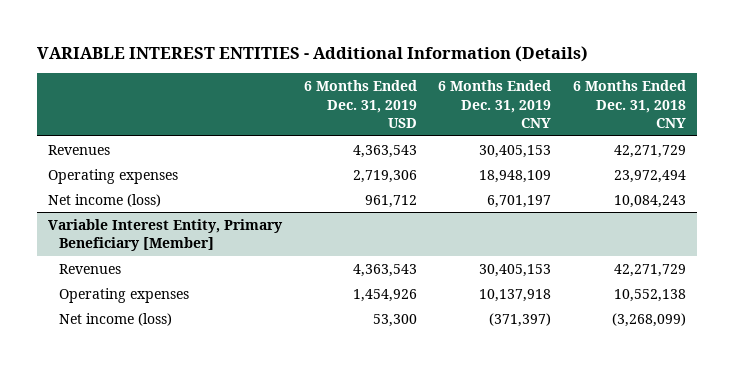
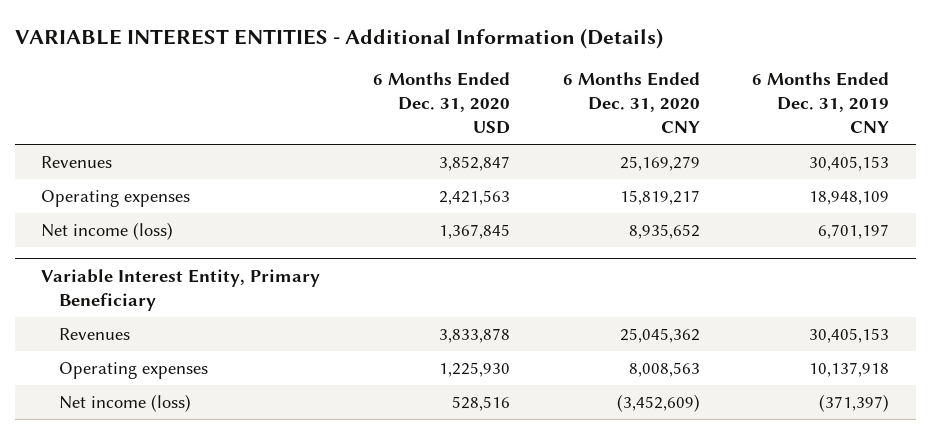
- | 6 Months Ended Dec. 31, 2019 USD | 6 Months Ended Dec. 31, 2019 CNY | 6 Months Ended Dec. 31, 2018 CNY
+ | 6 Months Ended Dec. 31, 2020 USD | 6 Months Ended Dec. 31, 2020 CNY | 6 Months Ended Dec. 31, 2019 CNY
- Variable Interest Entity, Primary Beneficiary [Member]
+ Variable Interest Entity, Primary Beneficiary

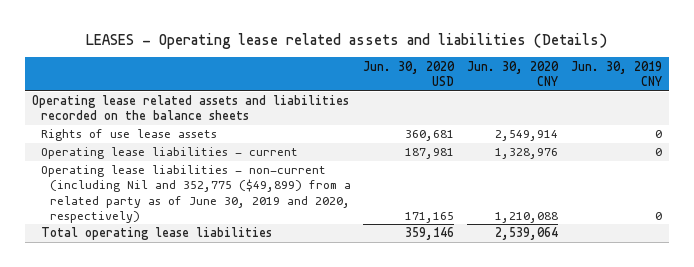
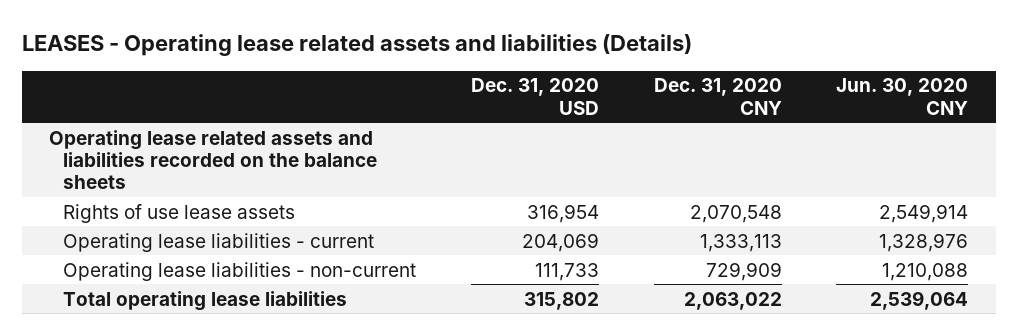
- | Jun. 30, 2020 USD | Jun. 30, 2020 CNY | Jun. 30, 2019 CNY
+ | Dec. 31, 2020 USD | Dec. 31, 2020 CNY | Jun. 30, 2020 CNY
- Operating lease liabilities - non-current (including Nil and 352,775 ($49,899) from a related party as of June 30, 2019 and 2020, respectively) | 171,165 | 1,210,088 | 0
+ Operating lease liabilities - non-current | 111,733 | 729,909 | 1,210,088

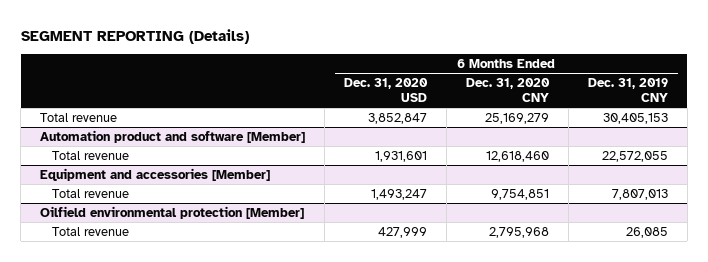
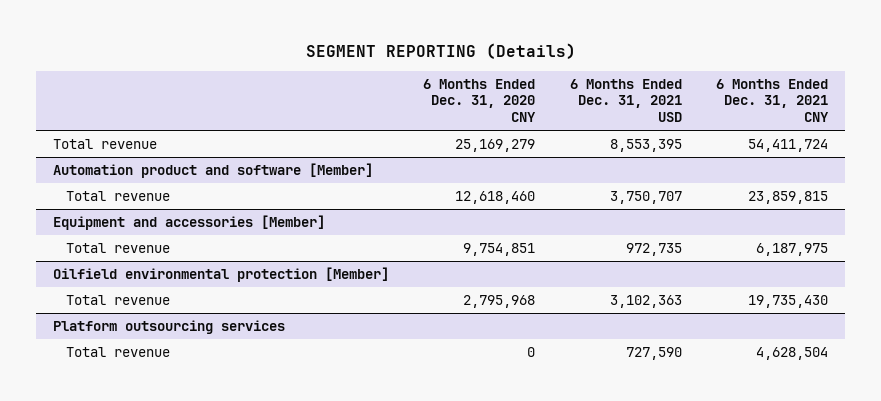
- | 6 Months Ended Dec. 31, 2020 USD | 6 Months Ended Dec. 31, 2020 CNY | 6 Months Ended Dec. 31, 2019 CNY
+ | 6 Months Ended Dec. 31, 2020 CNY | 6 Months Ended Dec. 31, 2021 USD | 6 Months Ended Dec. 31, 2021 CNY
+ Platform outsourcing services
+ Total revenue | 0 | 727,590 | 4,628,504

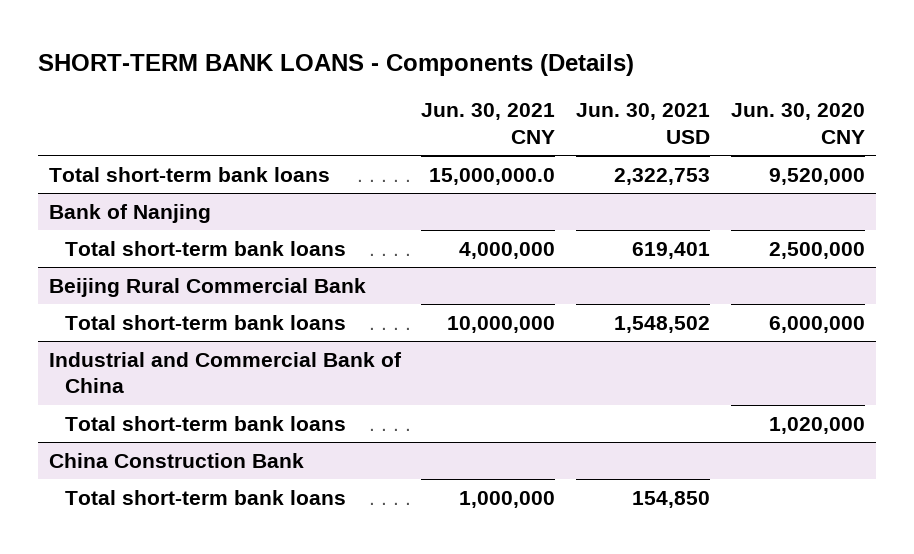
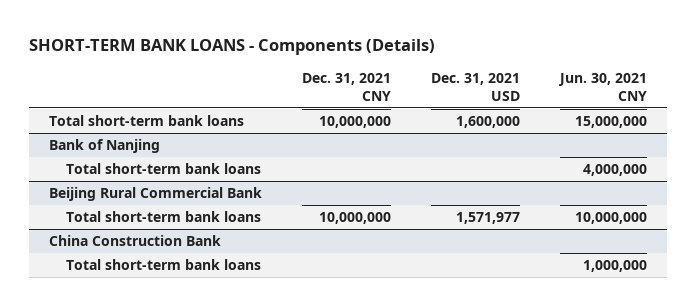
- | Jun. 30, 2021 CNY | Jun. 30, 2021 USD | Jun. 30, 2020 CNY
+ | Dec. 31, 2021 CNY | Dec. 31, 2021 USD | Jun. 30, 2021 CNY
- Total short-term bank loans | 15,000,000.0 | 2,322,753 | 9,520,000
+ Total short-term bank loans | 10,000,000 | 1,600,000 | 15,000,000
- Industrial and Commercial Bank of China
- Total short-term bank loans | | | 1,020,000

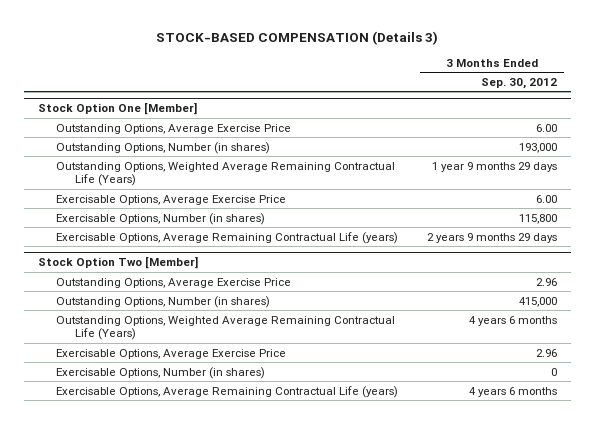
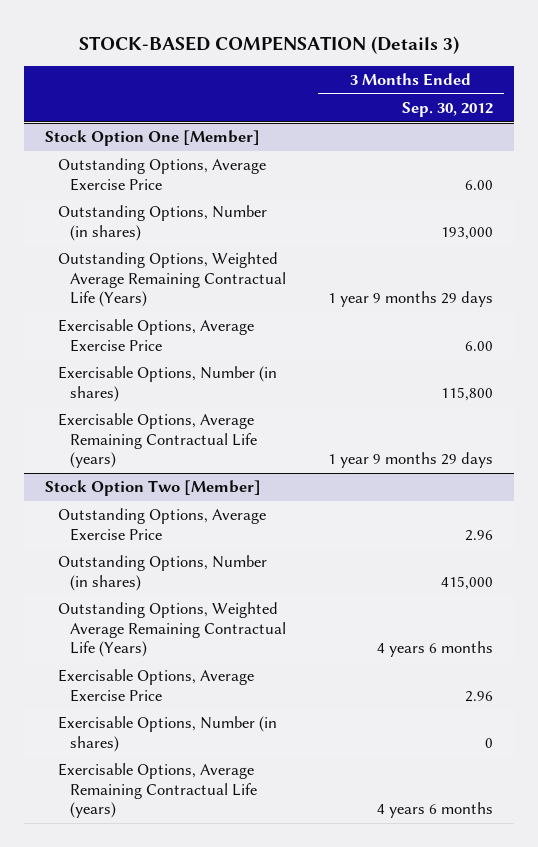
@ Stock Option One [Member]
- Exercisable Options, Average Remaining Contractual Life (years) | 2 years 9 months 29 days
+ Exercisable Options, Average Remaining Contractual Life (years) | 1 year 9 months 29 days

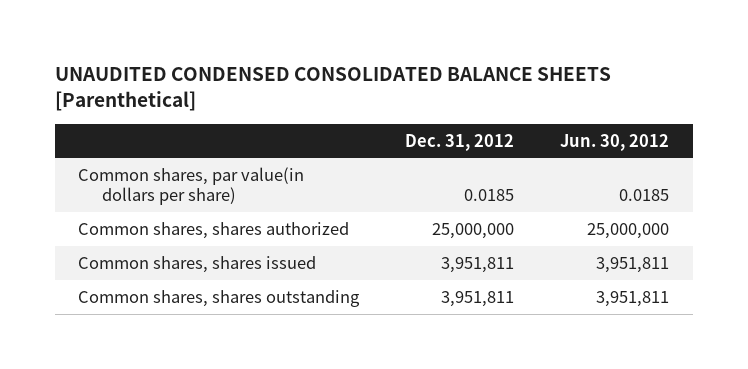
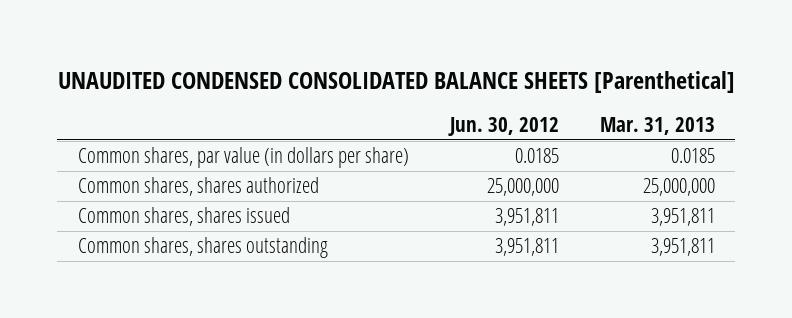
- | Dec. 31, 2012 | Jun. 30, 2012
+ | Jun. 30, 2012 | Mar. 31, 2013
- Common shares, par value(in dollars per share) | 0.0185 | 0.0185
+ Common shares, par value (in dollars per share) | 0.0185 | 0.0185

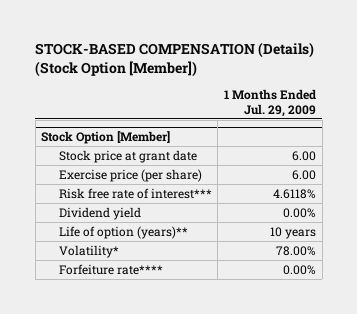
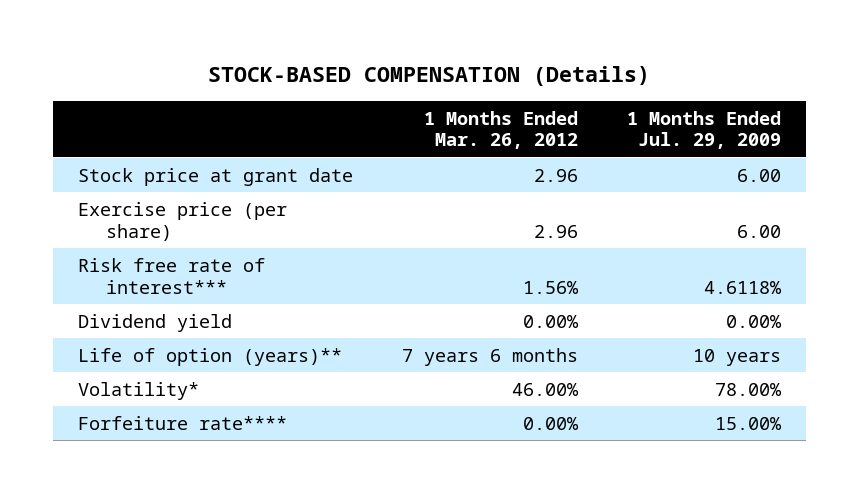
- STOCK-BASED COMPENSATION (Details) (Stock Option [Member])
+ STOCK-BASED COMPENSATION (Details)
- | 1 Months Ended Jul. 29, 2009
+ | 1 Months Ended Mar. 26, 2012 | 1 Months Ended Jul. 29, 2009
- Stock Option [Member]
- Forfeiture rate**** | 0.00%
+ Forfeiture rate**** | 0.00% | 15.00%

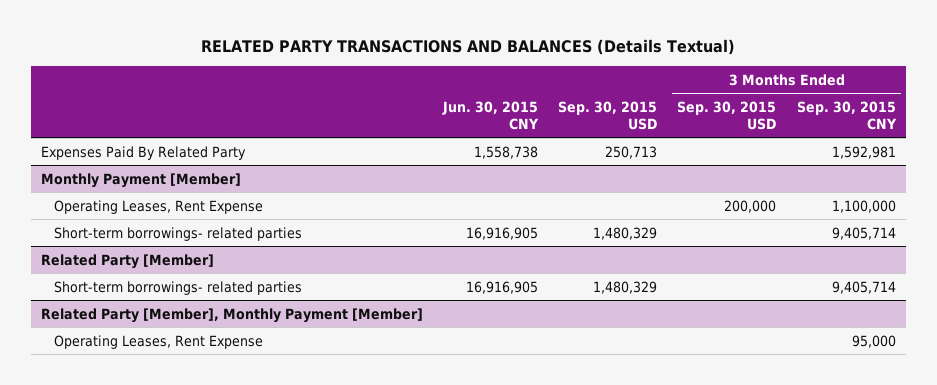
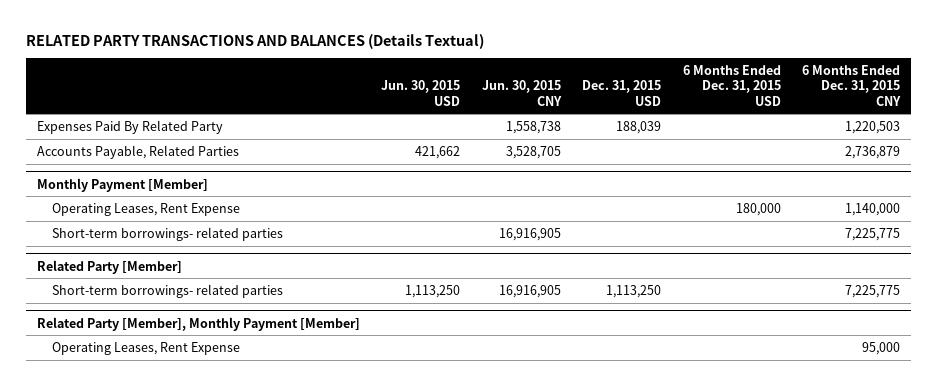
- | Jun. 30, 2015 CNY | Sep. 30, 2015 USD | 3 Months Ended Sep. 30, 2015 USD | 3 Months Ended Sep. 30, 2015 CNY
+ | Jun. 30, 2015 USD | Jun. 30, 2015 CNY | Dec. 31, 2015 USD | 6 Months Ended Dec. 31, 2015 USD | 6 Months Ended Dec. 31, 2015 CNY
+ Accounts Payable, Related Parties | 421,662 | 3,528,705 | | | 2,736,879

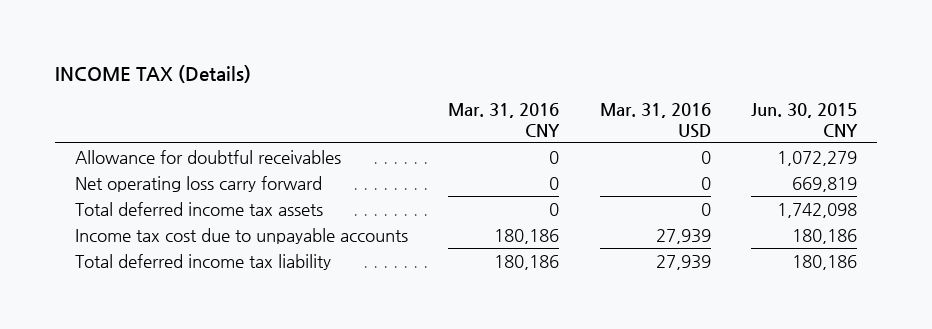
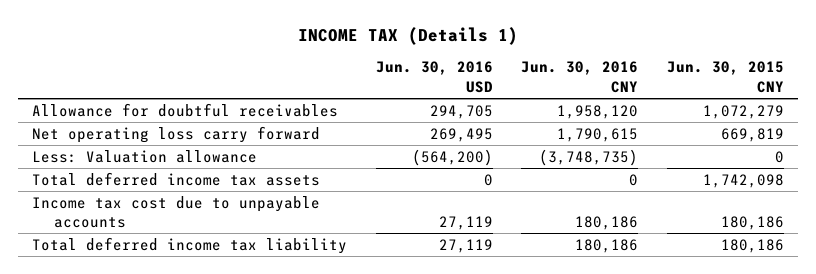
- INCOME TAX (Details)
+ INCOME TAX (Details 1)
- | Mar. 31, 2016 CNY | Mar. 31, 2016 USD | Jun. 30, 2015 CNY
+ | Jun. 30, 2016 USD | Jun. 30, 2016 CNY | Jun. 30, 2015 CNY
+ Less: Valuation allowance | (564,200) | (3,748,735) | 0

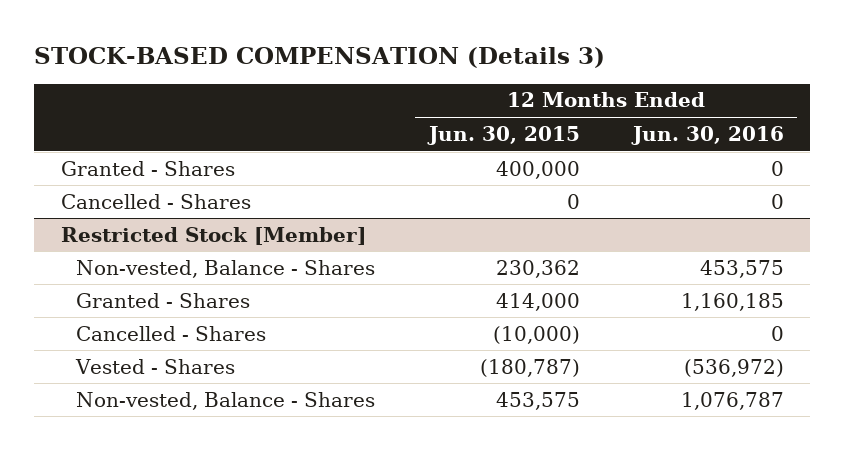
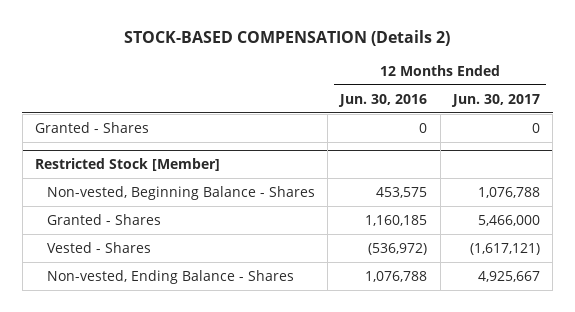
- STOCK-BASED COMPENSATION (Details 3)
+ STOCK-BASED COMPENSATION (Details 2)
- | 12 Months Ended Jun. 30, 2015 | 12 Months Ended Jun. 30, 2016
+ | 12 Months Ended Jun. 30, 2016 | 12 Months Ended Jun. 30, 2017
- Cancelled - Shares | 0 | 0
@ Restricted Stock [Member]
- Non-vested, Balance - Shares | 230,362 | 453,575
+ Non-vested, Beginning Balance - Shares | 453,575 | 1,076,788
- Cancelled - Shares | (10,000) | 0
- Non-vested, Balance - Shares | 453,575 | 1,076,787
+ Non-vested, Ending Balance - Shares | 1,076,788 | 4,925,667

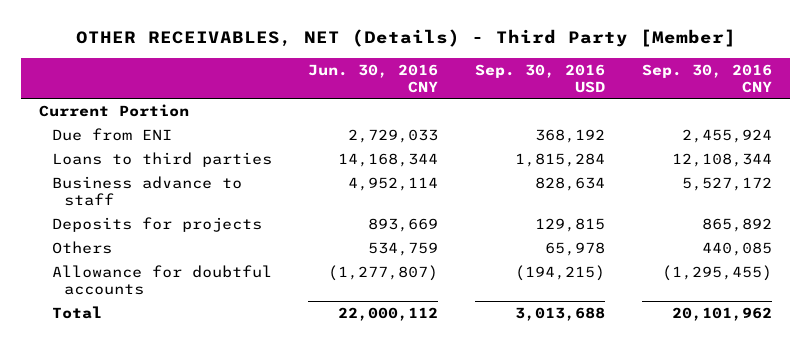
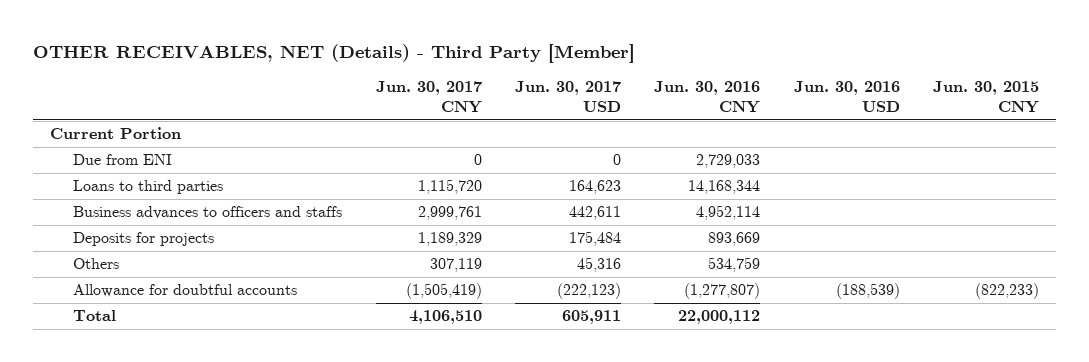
- | Jun. 30, 2016 CNY | Sep. 30, 2016 USD | Sep. 30, 2016 CNY
+ | Jun. 30, 2017 CNY | Jun. 30, 2017 USD | Jun. 30, 2016 CNY | Jun. 30, 2016 USD | Jun. 30, 2015 CNY
- Business advance to staff | 4,952,114 | 828,634 | 5,527,172
+ Business advances to officers and staffs | 2,999,761 | 442,611 | 4,952,114 | |

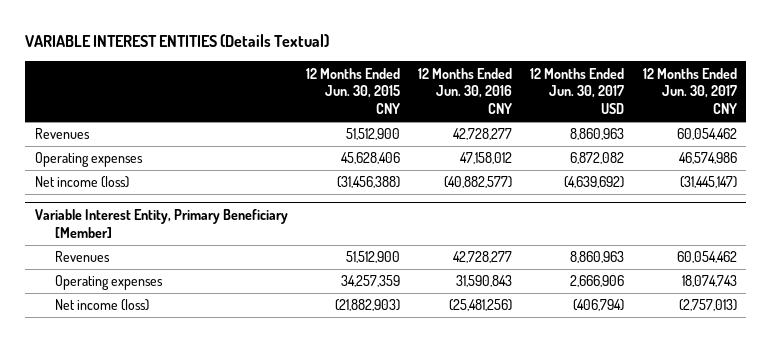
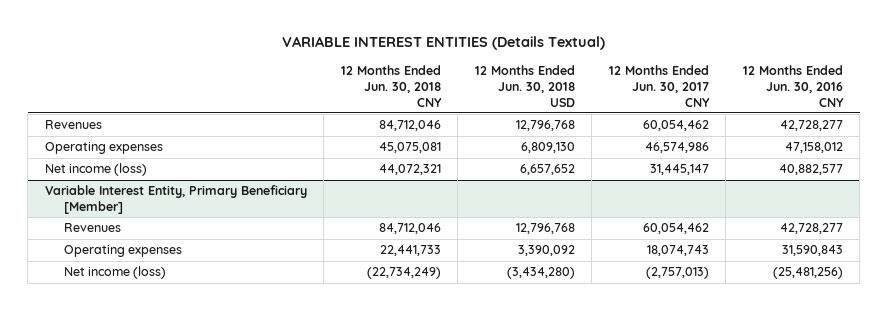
- | 12 Months Ended Jun. 30, 2015 CNY | 12 Months Ended Jun. 30, 2016 CNY | 12 Months Ended Jun. 30, 2017 USD | 12 Months Ended Jun. 30, 2017 CNY
+ | 12 Months Ended Jun. 30, 2018 CNY | 12 Months Ended Jun. 30, 2018 USD | 12 Months Ended Jun. 30, 2017 CNY | 12 Months Ended Jun. 30, 2016 CNY
- Net income (loss) | (31,456,388) | (40,882,577) | (4,639,692) | (31,445,147)
+ Net income (loss) | 44,072,321 | 6,657,652 | 31,445,147 | 40,882,577

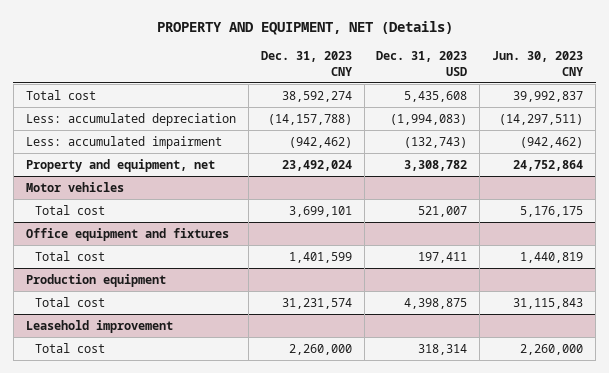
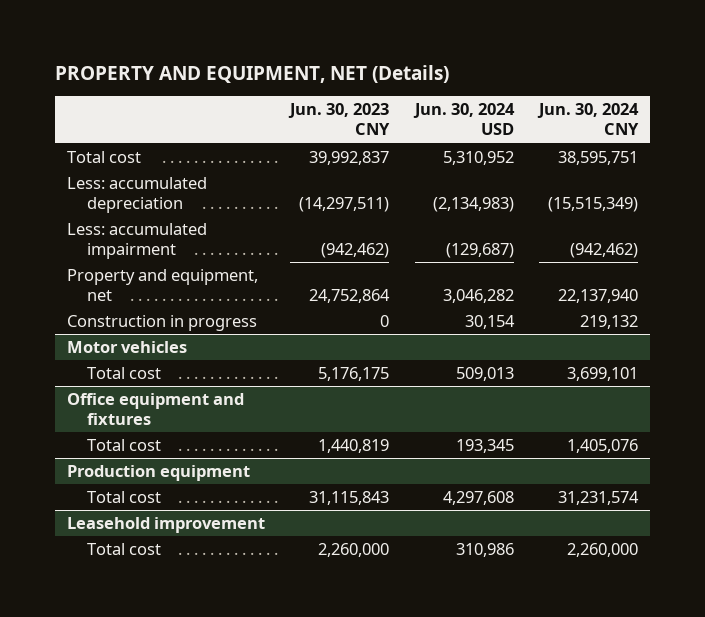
- | Dec. 31, 2023 CNY | Dec. 31, 2023 USD | Jun. 30, 2023 CNY
+ | Jun. 30, 2023 CNY | Jun. 30, 2024 USD | Jun. 30, 2024 CNY
+ Construction in progress | 0 | 30,154 | 219,132

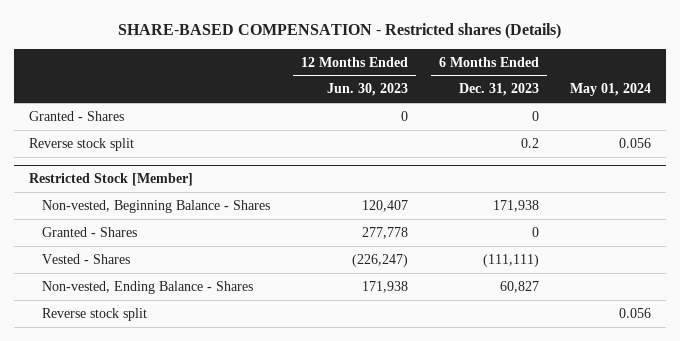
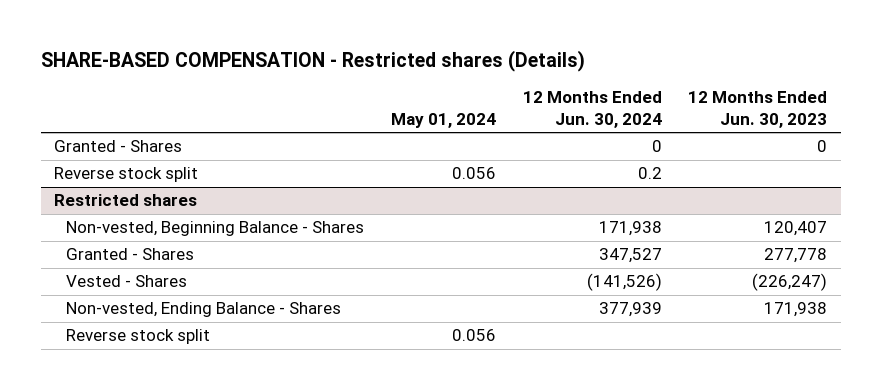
- | 12 Months Ended Jun. 30, 2023 | 6 Months Ended Dec. 31, 2023 | May 01, 2024
+ | May 01, 2024 | 12 Months Ended Jun. 30, 2024 | 12 Months Ended Jun. 30, 2023
- Restricted Stock [Member]
+ Restricted shares

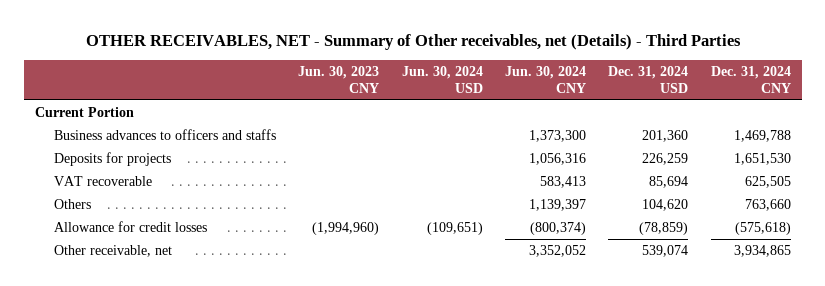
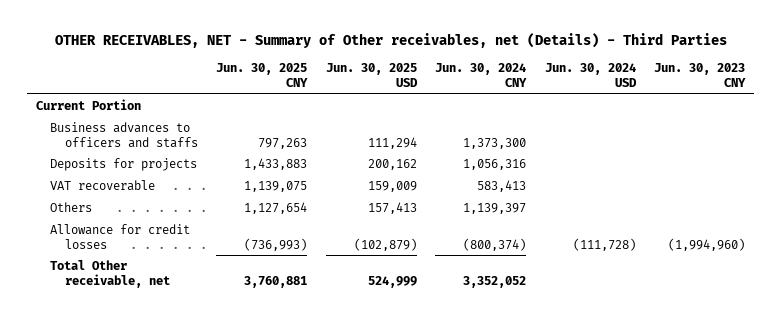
- | Jun. 30, 2023 CNY | Jun. 30, 2024 USD | Jun. 30, 2024 CNY | Dec. 31, 2024 USD | Dec. 31, 2024 CNY
+ | Jun. 30, 2025 CNY | Jun. 30, 2025 USD | Jun. 30, 2024 CNY | Jun. 30, 2024 USD | Jun. 30, 2023 CNY
- Allowance for credit losses | (1,994,960) | (109,651) | (800,374) | (78,859) | (575,618)
- Other receivable, net | | | 3,352,052 | 539,074 | 3,934,865
+ Allowance for credit losses | (736,993) | (102,879) | (800,374) | (111,728) | (1,994,960)
+ Total Other receivable, net | 3,760,881 | 524,999 | 3,352,052 | |

